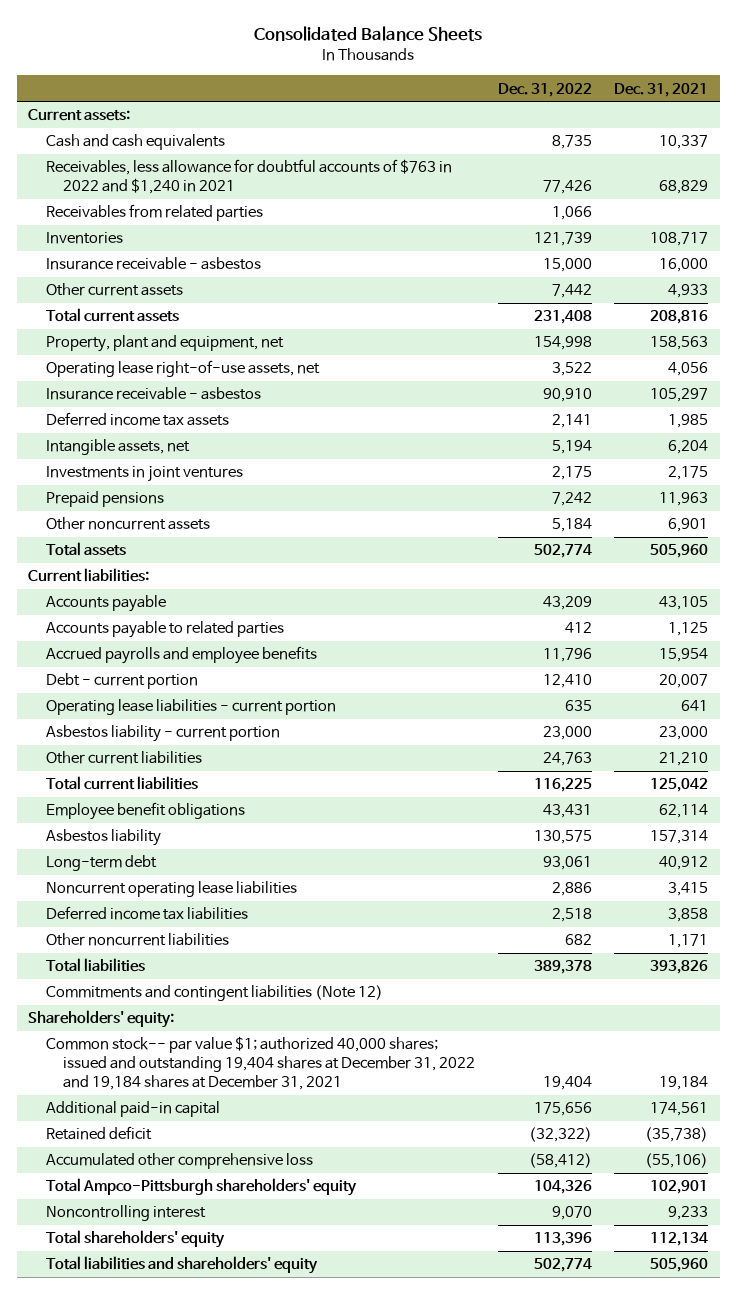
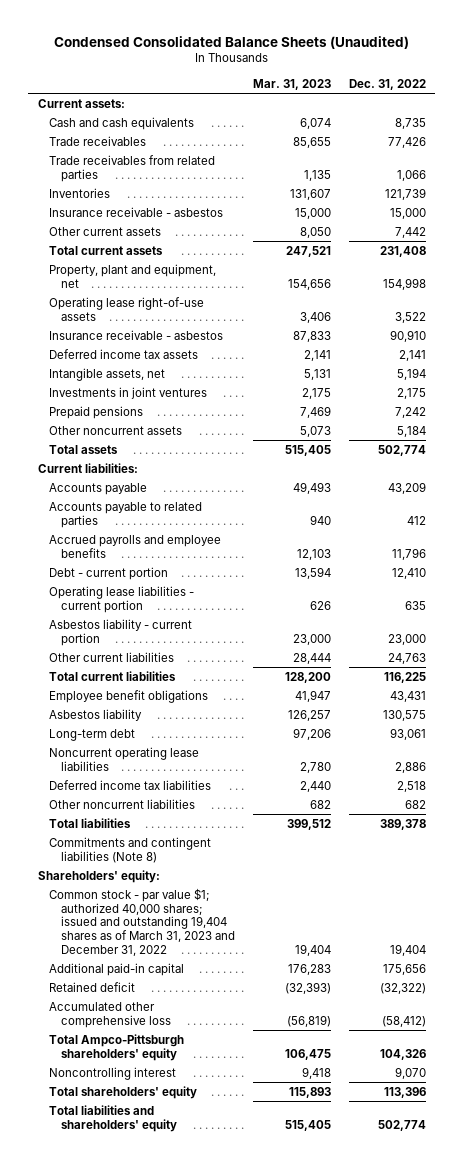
- Consolidated Balance Sheets
+ Condensed Consolidated Balance Sheets (Unaudited)
- | Dec. 31, 2022 | Dec. 31, 2021
+ | Mar. 31, 2023 | Dec. 31, 2022
- Receivables, less allowance for doubtful accounts of $763 in 2022 and $1,240 in 2021 | 77,426 | 68,829
- Receivables from related parties | 1,066 |
+ Trade receivables | 85,655 | 77,426
+ Trade receivables from related parties | 1,135 | 1,066
- Operating lease right-of-use assets, net | 3,522 | 4,056
+ Operating lease right-of-use assets | 3,406 | 3,522
- Commitments and contingent liabilities (Note 12)
+ Commitments and contingent liabilities (Note 8)
- Common stock-- par value $1; authorized 40,000 shares; issued and outstanding 19,404 shares at December 31, 2022 and 19,184 shares at December 31, 2021 | 19,404 | 19,184
+ Common stock - par value $1; authorized 40,000 shares; issued and outstanding 19,404 shares as of March 31, 2023 and December 31, 2022 | 19,404 | 19,404

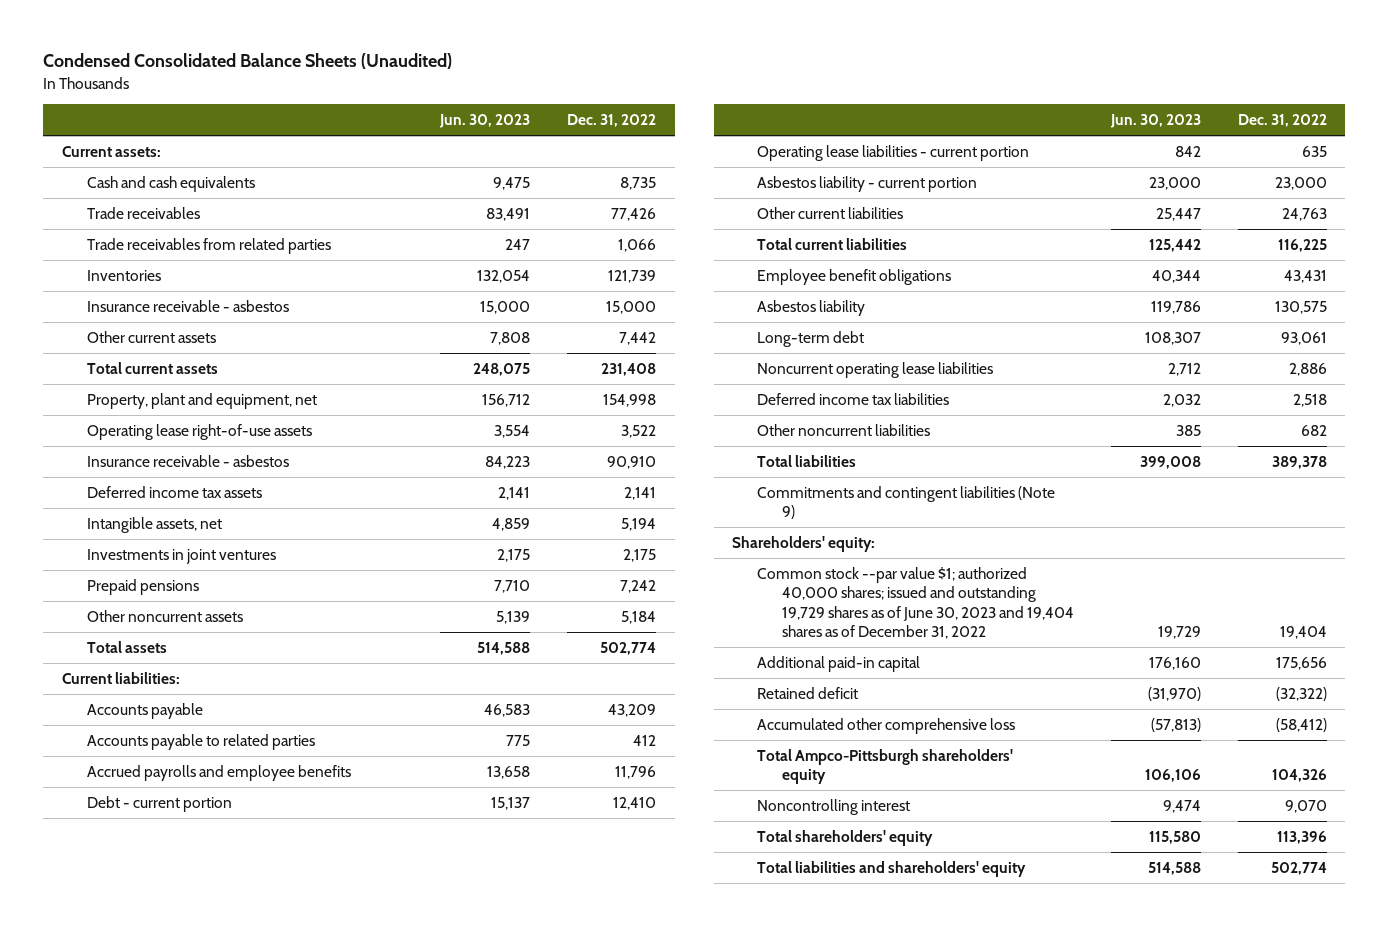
- | Mar. 31, 2023 | Dec. 31, 2022
+ | Jun. 30, 2023 | Dec. 31, 2022
- Commitments and contingent liabilities (Note 8)
+ Commitments and contingent liabilities (Note 9)
- Common stock - par value $1; authorized 40,000 shares; issued and outstanding 19,404 shares as of March 31, 2023 and December 31, 2022 | 19,404 | 19,404
+ Common stock --par value $1; authorized 40,000 shares; issued and outstanding 19,729 shares as of June 30, 2023 and 19,404 shares as of December 31, 2022 | 19,729 | 19,404

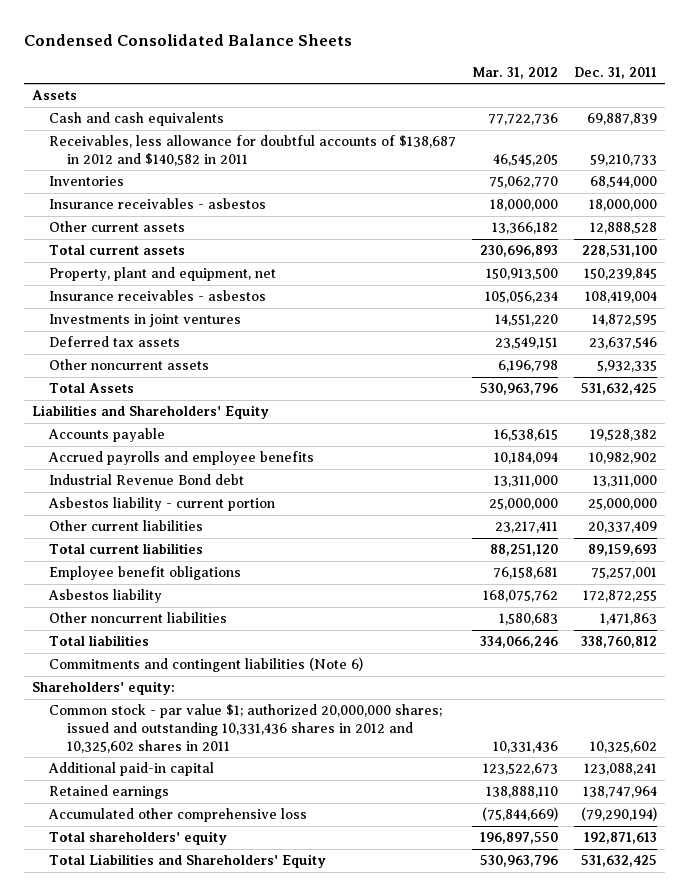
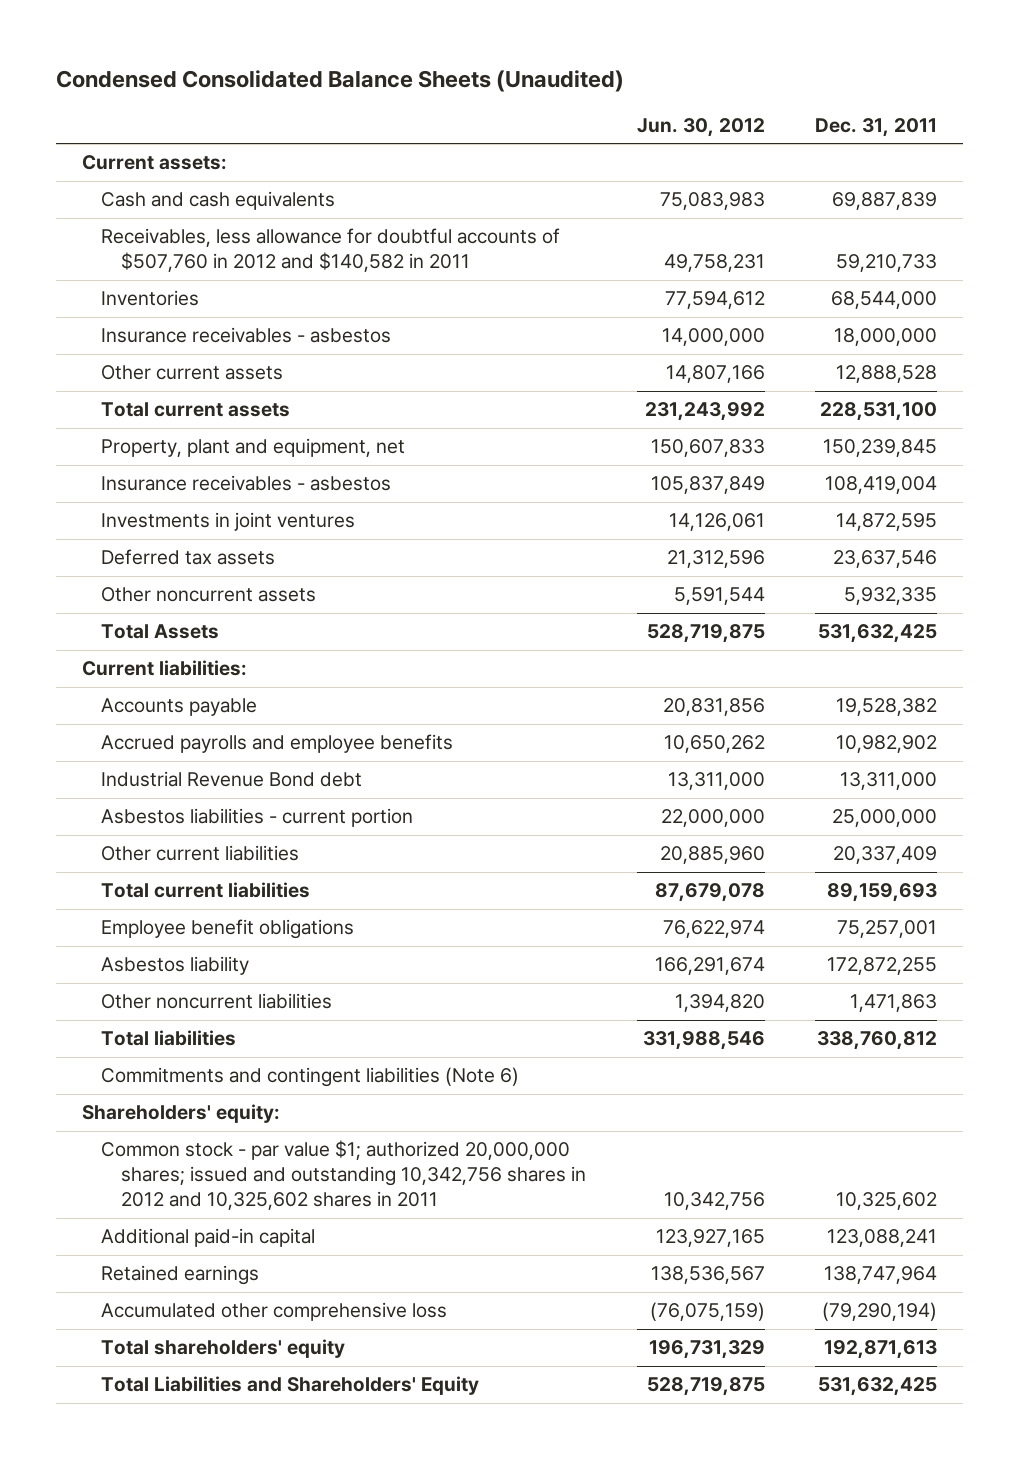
- Condensed Consolidated Balance Sheets
+ Condensed Consolidated Balance Sheets (Unaudited)
- | Mar. 31, 2012 | Dec. 31, 2011
+ | Jun. 30, 2012 | Dec. 31, 2011
- Assets
+ Current assets:
- Receivables, less allowance for doubtful accounts of $138,687 in 2012 and $140,582 in 2011 | 46,545,205 | 59,210,733
+ Receivables, less allowance for doubtful accounts of $507,760 in 2012 and $140,582 in 2011 | 49,758,231 | 59,210,733
- Liabilities and Shareholders' Equity
+ Current liabilities:
- Asbestos liability - current portion | 25,000,000 | 25,000,000
+ Asbestos liabilities - current portion | 22,000,000 | 25,000,000
- Common stock - par value $1; authorized 20,000,000 shares; issued and outstanding 10,331,436 shares in 2012 and 10,325,602 shares in 2011 | 10,331,436 | 10,325,602
+ Common stock - par value $1; authorized 20,000,000 shares; issued and outstanding 10,342,756 shares in 2012 and 10,325,602 shares in 2011 | 10,342,756 | 10,325,602

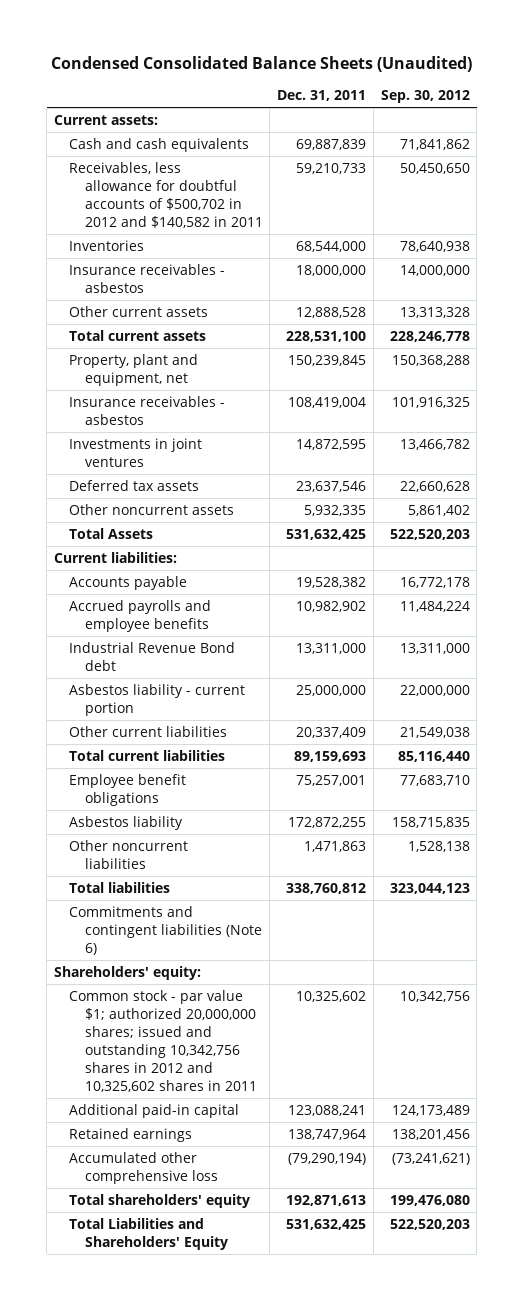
- | Jun. 30, 2012 | Dec. 31, 2011
+ | Dec. 31, 2011 | Sep. 30, 2012
- Receivables, less allowance for doubtful accounts of $507,760 in 2012 and $140,582 in 2011 | 49,758,231 | 59,210,733
+ Receivables, less allowance for doubtful accounts of $500,702 in 2012 and $140,582 in 2011 | 59,210,733 | 50,450,650
- Asbestos liabilities - current portion | 22,000,000 | 25,000,000
+ Asbestos liability - current portion | 25,000,000 | 22,000,000

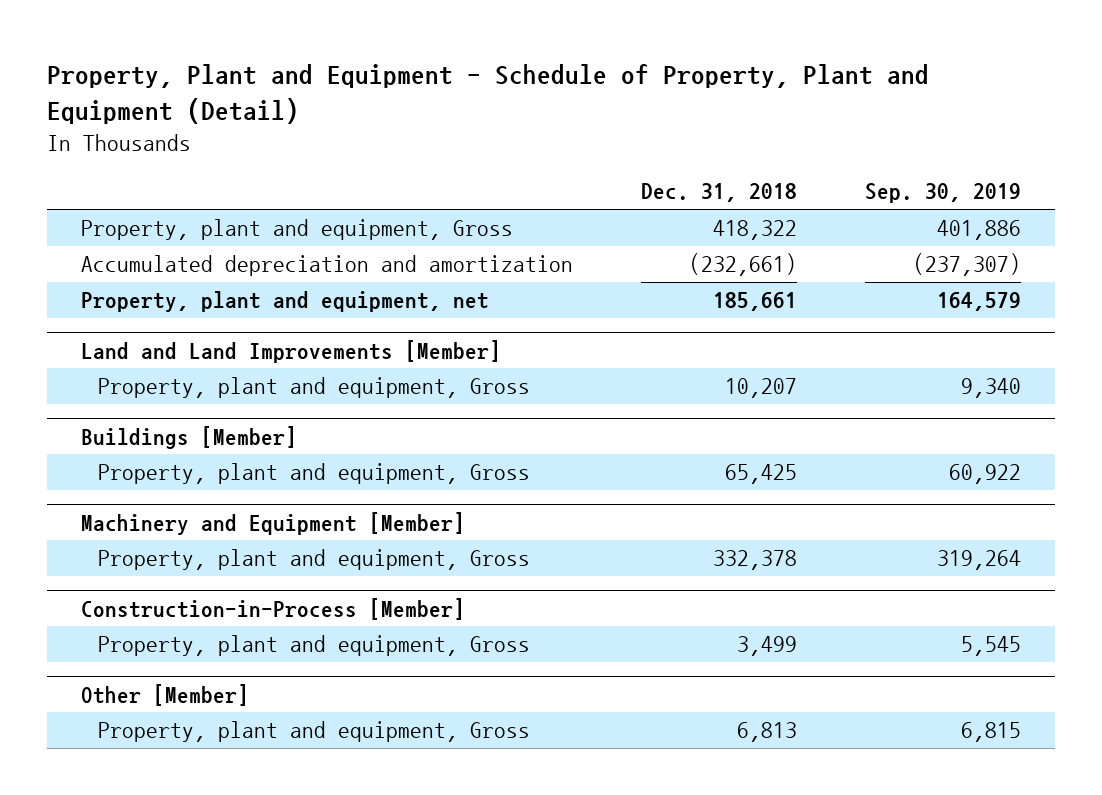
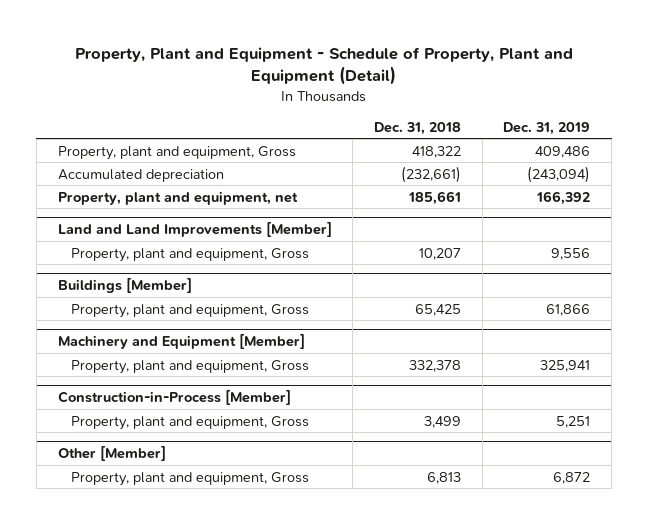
- | Dec. 31, 2018 | Sep. 30, 2019
+ | Dec. 31, 2018 | Dec. 31, 2019
- Accumulated depreciation and amortization | (232,661) | (237,307)
+ Accumulated depreciation | (232,661) | (243,094)

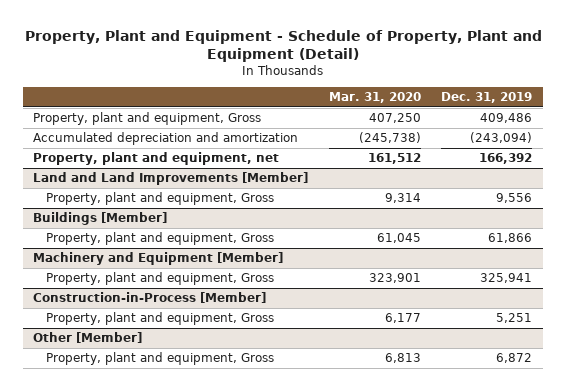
- | Dec. 31, 2018 | Dec. 31, 2019
+ | Mar. 31, 2020 | Dec. 31, 2019
- Accumulated depreciation | (232,661) | (243,094)
+ Accumulated depreciation and amortization | (245,738) | (243,094)

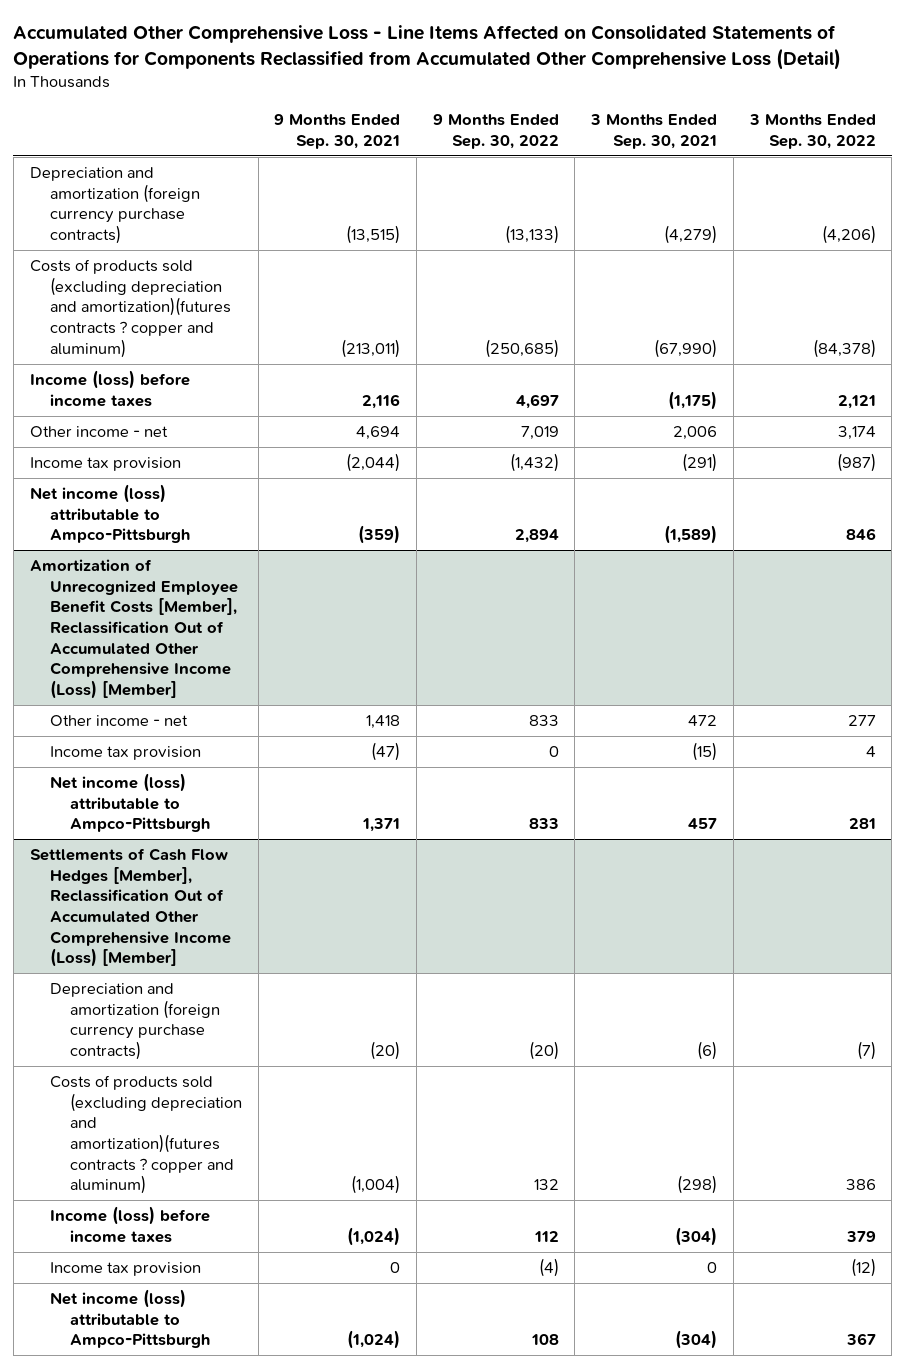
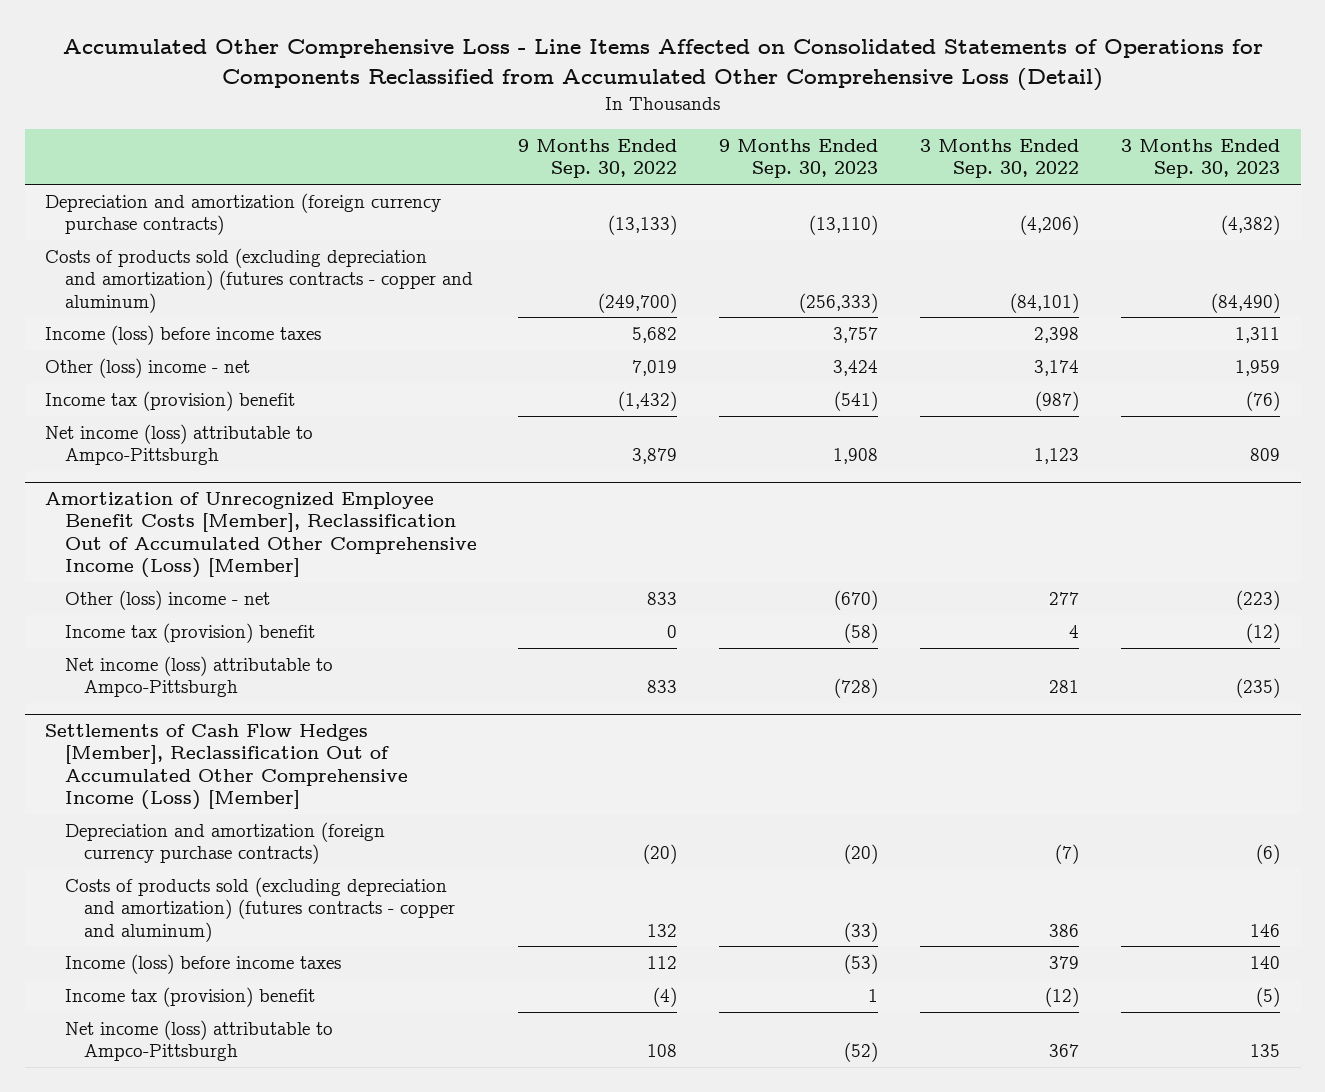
- | 9 Months Ended Sep. 30, 2021 | 9 Months Ended Sep. 30, 2022 | 3 Months Ended Sep. 30, 2021 | 3 Months Ended Sep. 30, 2022
+ | 9 Months Ended Sep. 30, 2022 | 9 Months Ended Sep. 30, 2023 | 3 Months Ended Sep. 30, 2022 | 3 Months Ended Sep. 30, 2023
- Costs of products sold (excluding depreciation and amortization)(futures contracts ? copper and aluminum) | (213,011) | (250,685) | (67,990) | (84,378)
- Income (loss) before income taxes | 2,116 | 4,697 | (1,175) | 2,121
- Other income - net | 4,694 | 7,019 | 2,006 | 3,174
- Income tax provision | (2,044) | (1,432) | (291) | (987)
- Net income (loss) attributable to Ampco-Pittsburgh | (359) | 2,894 | (1,589) | 846
+ Costs of products sold (excluding depreciation and amortization) (futures contracts - copper and aluminum) | (249,700) | (256,333) | (84,101) | (84,490)
+ Income (loss) before income taxes | 5,682 | 3,757 | 2,398 | 1,311
+ Other (loss) income - net | 7,019 | 3,424 | 3,174 | 1,959
+ Income tax (provision) benefit | (1,432) | (541) | (987) | (76)
+ Net income (loss) attributable to Ampco-Pittsburgh | 3,879 | 1,908 | 1,123 | 809
@ Amortization of Unrecognized Employee Benefit Costs [Member], Reclassification Out of Accumulated Other Comprehensive Income (Loss) [Member]
- Other income - net | 1,418 | 833 | 472 | 277
- Income tax provision | (47) | 0 | (15) | 4
+ Other (loss) income - net | 833 | (670) | 277 | (223)
+ Income tax (provision) benefit | 0 | (58) | 4 | (12)
@ Settlements of Cash Flow Hedges [Member], Reclassification Out of Accumulated Other Comprehensive Income (Loss) [Member]
- Costs of products sold (excluding depreciation and amortization)(futures contracts ? copper and aluminum) | (1,004) | 132 | (298) | 386
+ Costs of products sold (excluding depreciation and amortization) (futures contracts - copper and aluminum) | 132 | (33) | 386 | 146
- Income tax provision | 0 | (4) | 0 | (12)
+ Income tax (provision) benefit | (4) | 1 | (12) | (5)

